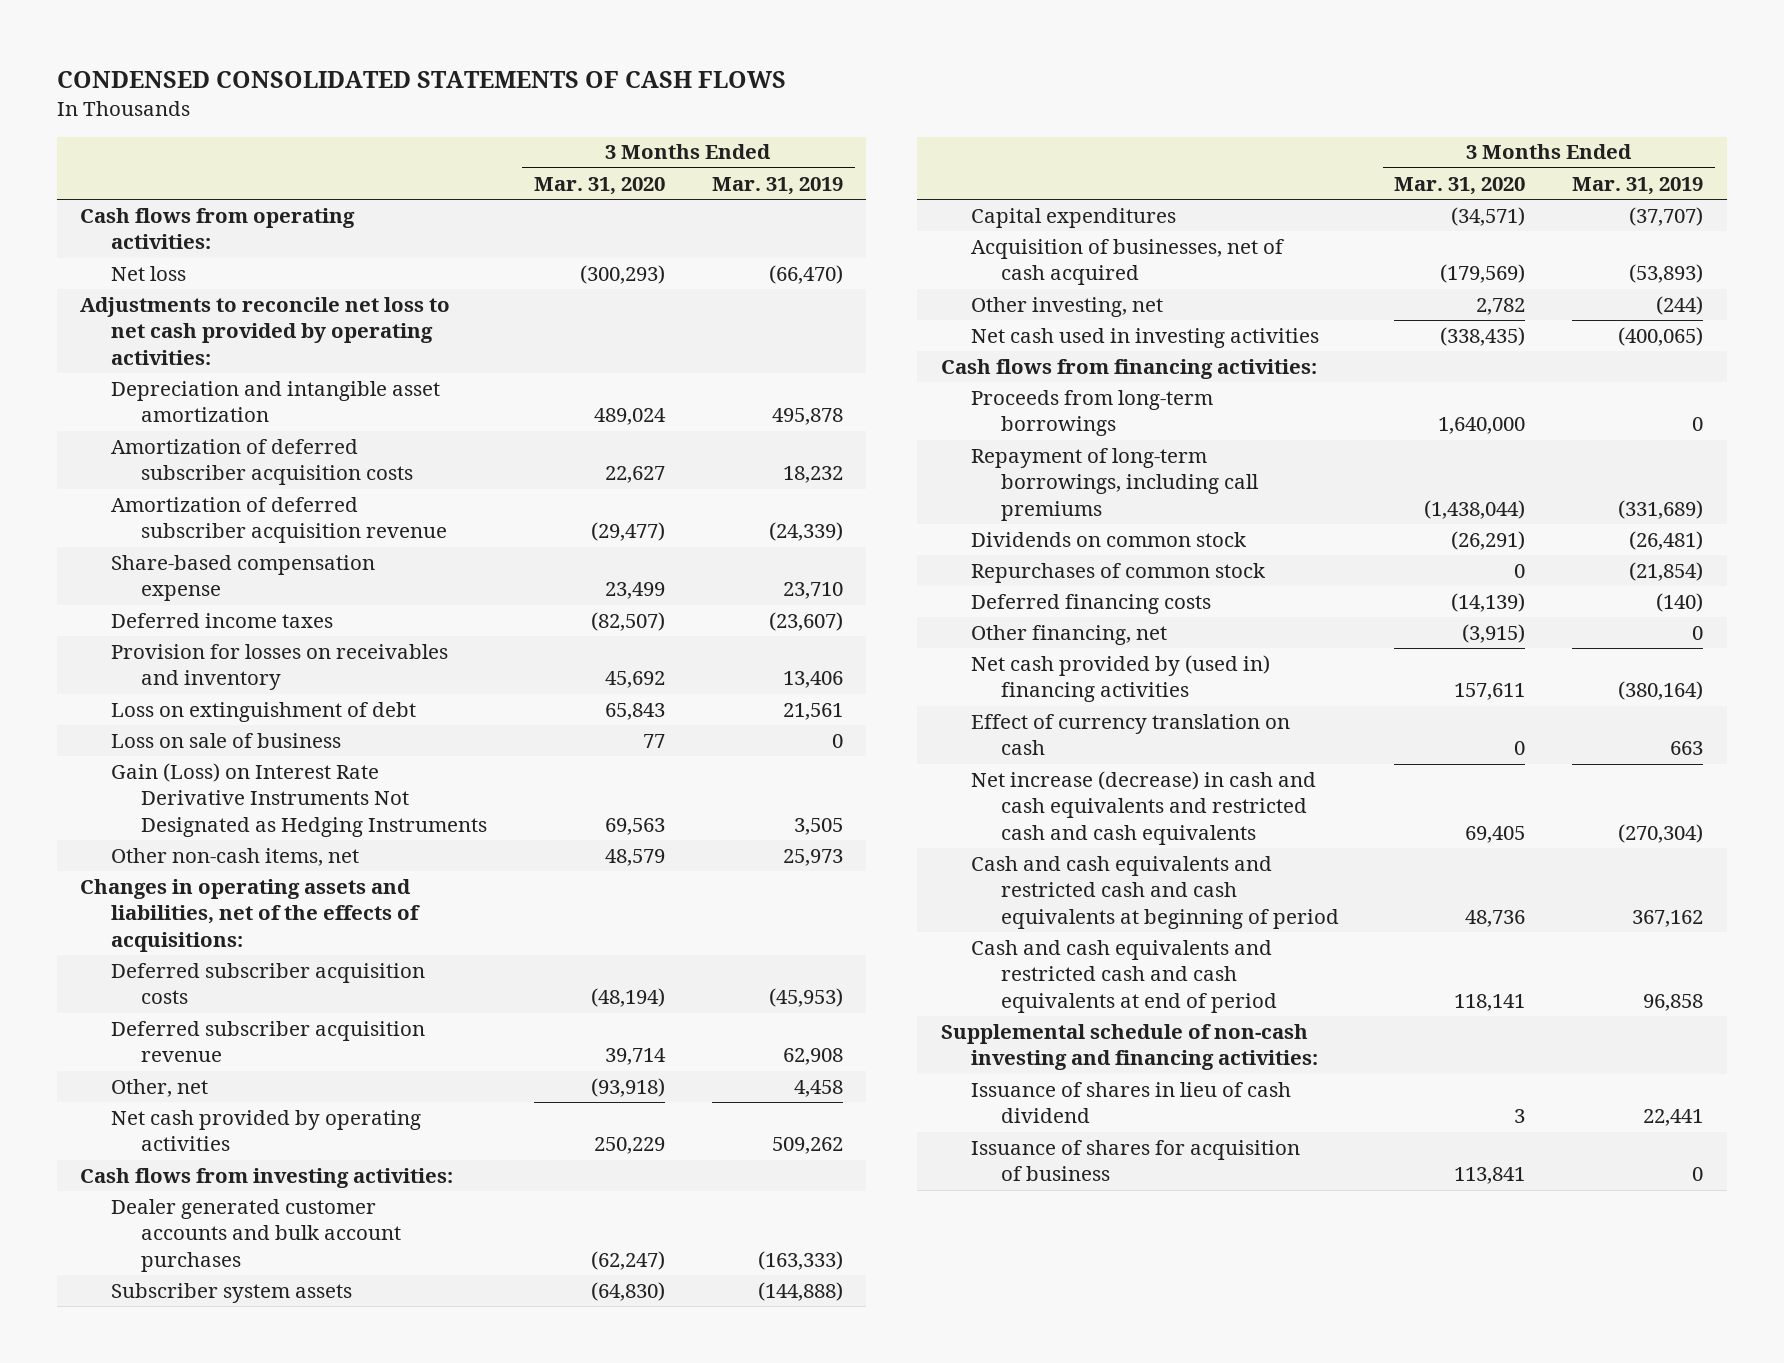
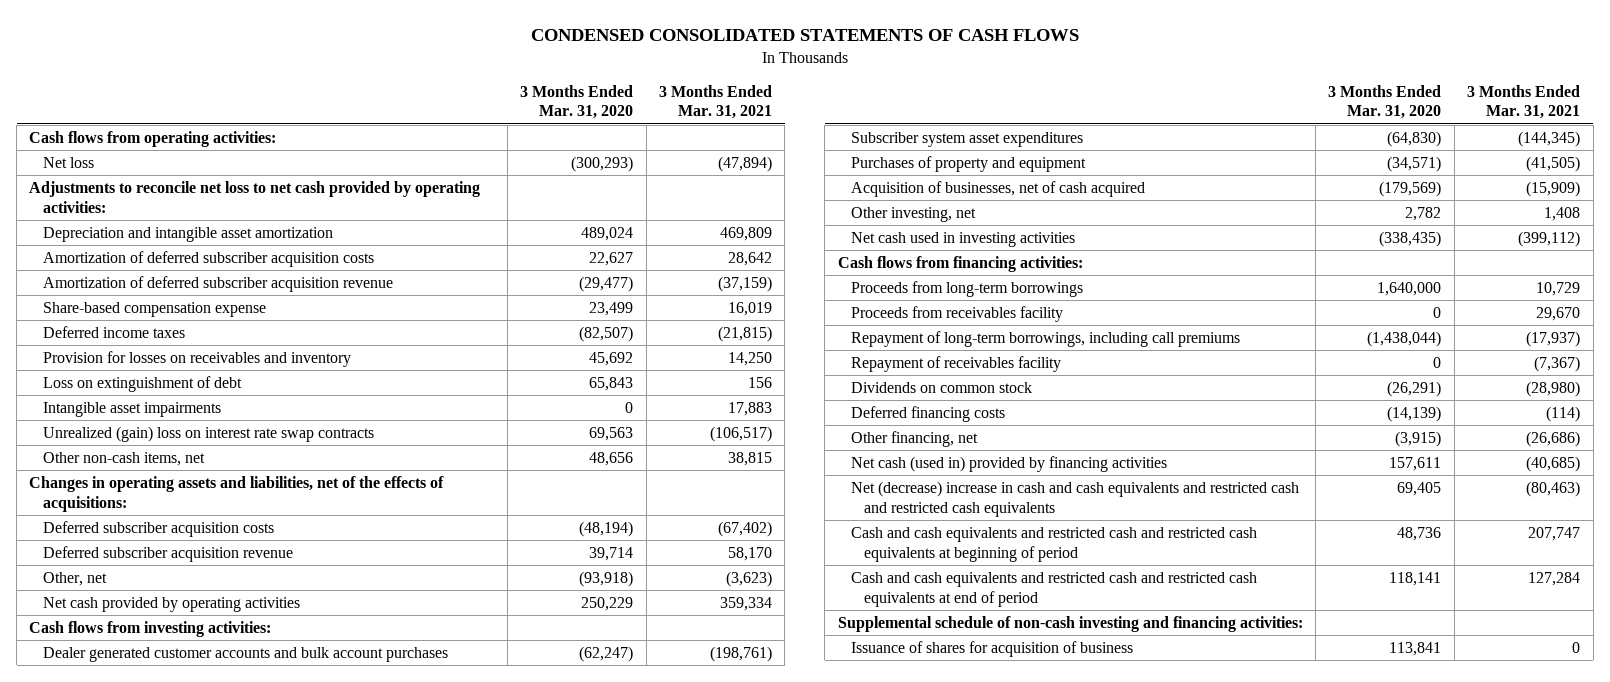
- | 3 Months Ended Mar. 31, 2020 | 3 Months Ended Mar. 31, 2019
+ | 3 Months Ended Mar. 31, 2020 | 3 Months Ended Mar. 31, 2021
- Loss on sale of business | 77 | 0
- Gain (Loss) on Interest Rate Derivative Instruments Not Designated as Hedging Instruments | 69,563 | 3,505
- Other non-cash items, net | 48,579 | 25,973
+ Intangible asset impairments | 0 | 17,883
+ Unrealized (gain) loss on interest rate swap contracts | 69,563 | (106,517)
+ Other non-cash items, net | 48,656 | 38,815
- Subscriber system assets | (64,830) | (144,888)
- Capital expenditures | (34,571) | (37,707)
+ Subscriber system asset expenditures | (64,830) | (144,345)
+ Purchases of property and equipment | (34,571) | (41,505)
+ Proceeds from receivables facility | 0 | 29,670
+ Repayment of receivables facility | 0 | (7,367)
- Repurchases of common stock | 0 | (21,854)
- Net cash provided by (used in) financing activities | 157,611 | (380,164)
- Effect of currency translation on cash | 0 | 663
- Net increase (decrease) in cash and cash equivalents and restricted cash and cash equivalents | 69,405 | (270,304)
- Cash and cash equivalents and restricted cash and cash equivalents at beginning of period | 48,736 | 367,162
- Cash and cash equivalents and restricted cash and cash equivalents at end of period | 118,141 | 96,858
+ Net cash (used in) provided by financing activities | 157,611 | (40,685)
+ Net (decrease) increase in cash and cash equivalents and restricted cash and restricted cash equivalents | 69,405 | (80,463)
+ Cash and cash equivalents and restricted cash and restricted cash equivalents at beginning of period | 48,736 | 207,747
+ Cash and cash equivalents and restricted cash and restricted cash equivalents at end of period | 118,141 | 127,284
- Issuance of shares in lieu of cash dividend | 3 | 22,441

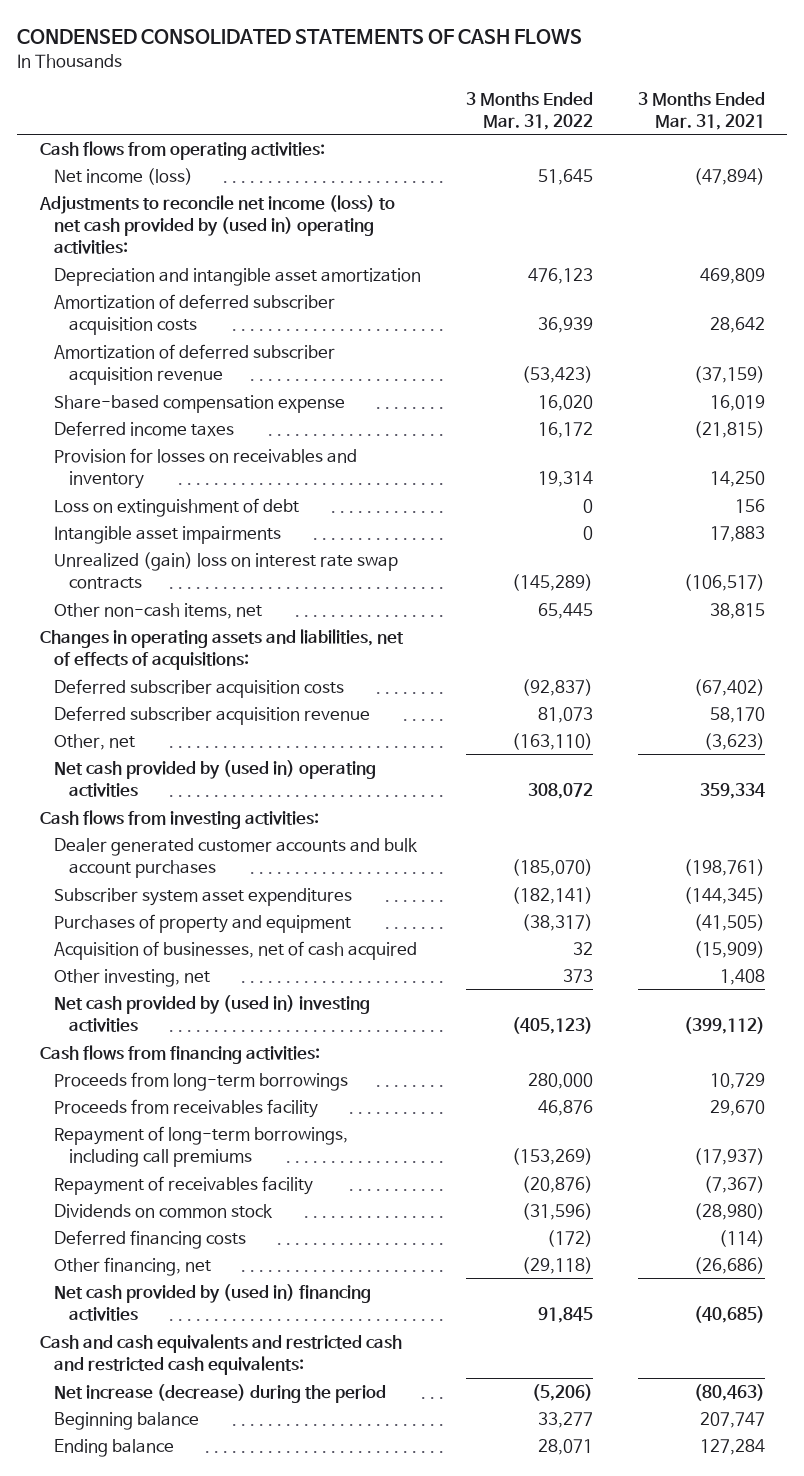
- | 3 Months Ended Mar. 31, 2020 | 3 Months Ended Mar. 31, 2021
+ | 3 Months Ended Mar. 31, 2022 | 3 Months Ended Mar. 31, 2021
- Net loss | (300,293) | (47,894)
- Adjustments to reconcile net loss to net cash provided by operating activities:
+ Net income (loss) | 51,645 | (47,894)
+ Adjustments to reconcile net income (loss) to net cash provided by (used in) operating activities:
- Changes in operating assets and liabilities, net of the effects of acquisitions:
+ Changes in operating assets and liabilities, net of effects of acquisitions:
- Net cash provided by operating activities | 250,229 | 359,334
+ Net cash provided by (used in) operating activities | 308,072 | 359,334
- Net cash used in investing activities | (338,435) | (399,112)
+ Net cash provided by (used in) investing activities | (405,123) | (399,112)
- Net cash (used in) provided by financing activities | 157,611 | (40,685)
- Net (decrease) increase in cash and cash equivalents and restricted cash and restricted cash equivalents | 69,405 | (80,463)
- Cash and cash equivalents and restricted cash and restricted cash equivalents at beginning of period | 48,736 | 207,747
- Cash and cash equivalents and restricted cash and restricted cash equivalents at end of period | 118,141 | 127,284
- Supplemental schedule of non-cash investing and financing activities:
- Issuance of shares for acquisition of business | 113,841 | 0
+ Net cash provided by (used in) financing activities | 91,845 | (40,685)
+ Cash and cash equivalents and restricted cash and restricted cash equivalents:
+ Net increase (decrease) during the period | (5,206) | (80,463)
+ Beginning balance | 33,277 | 207,747
+ Ending balance | 28,071 | 127,284

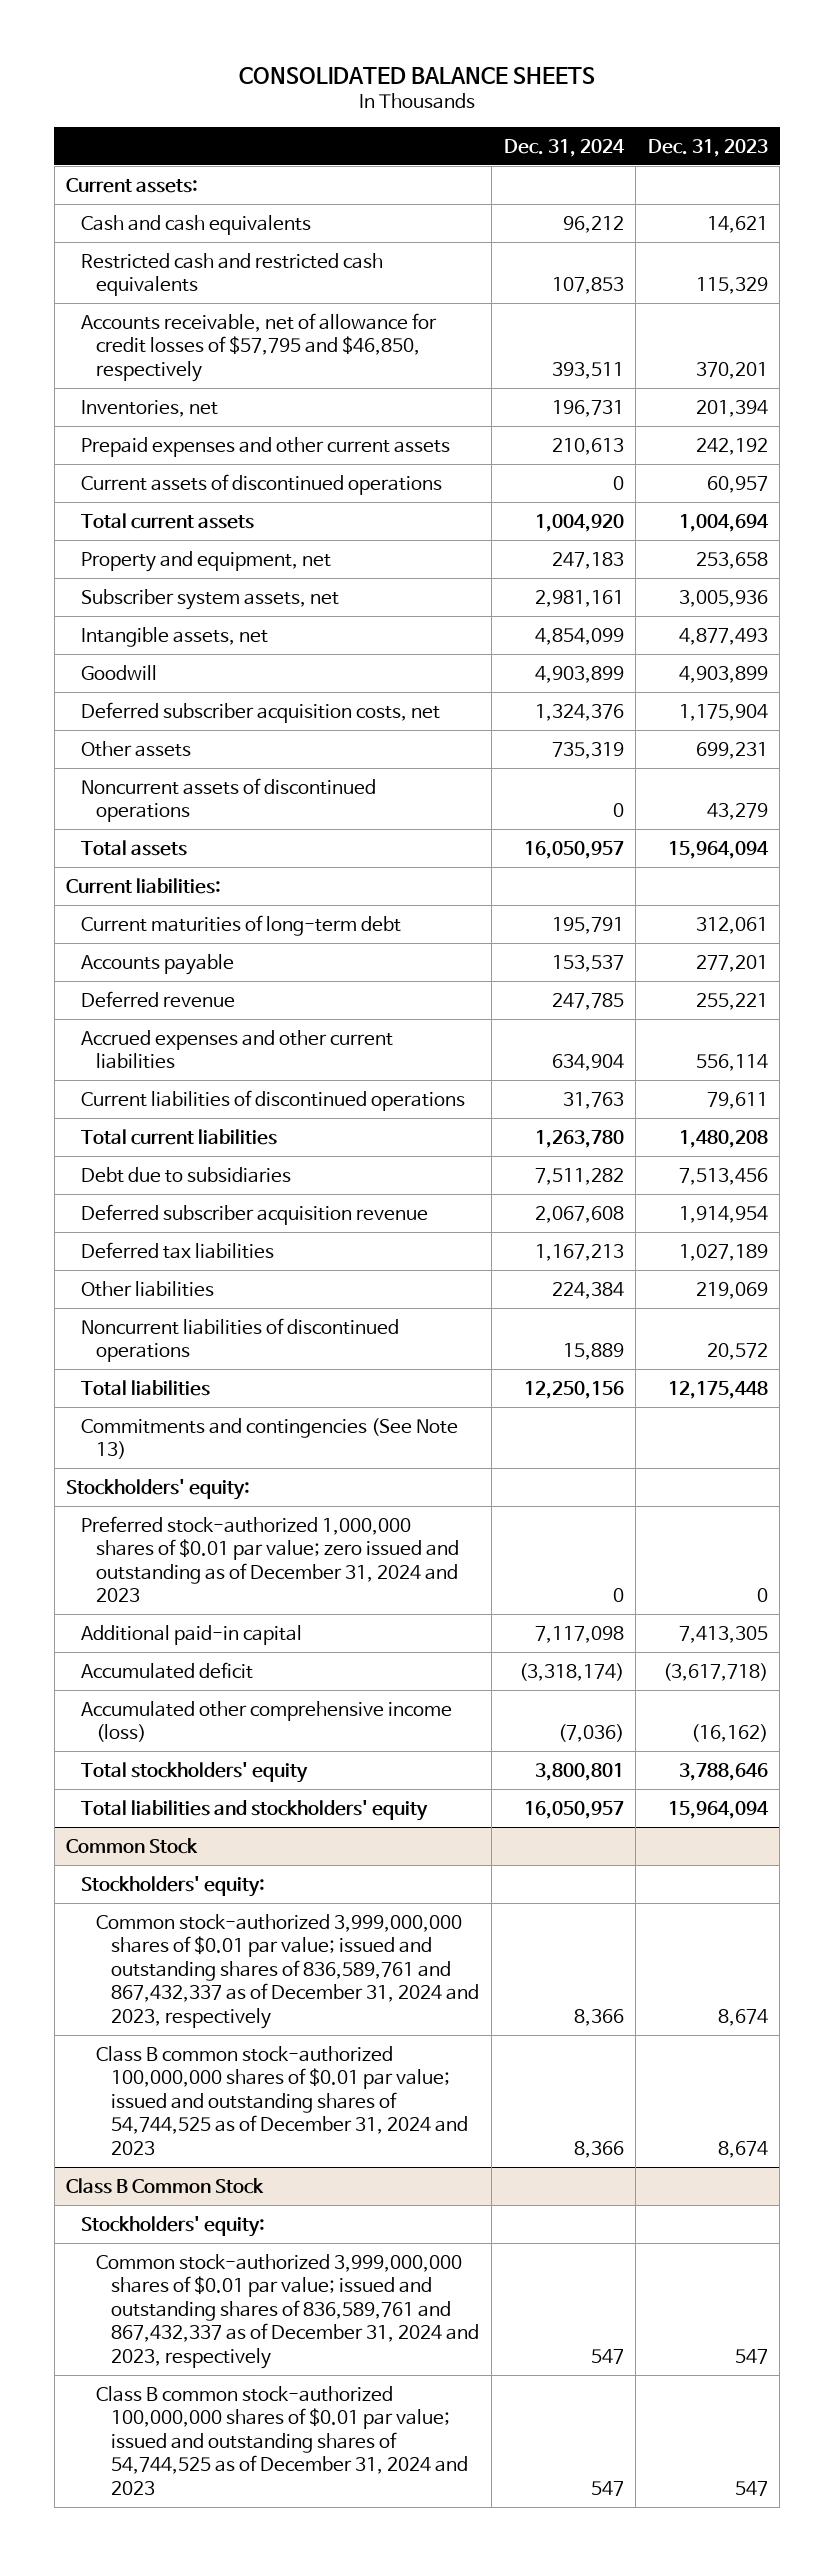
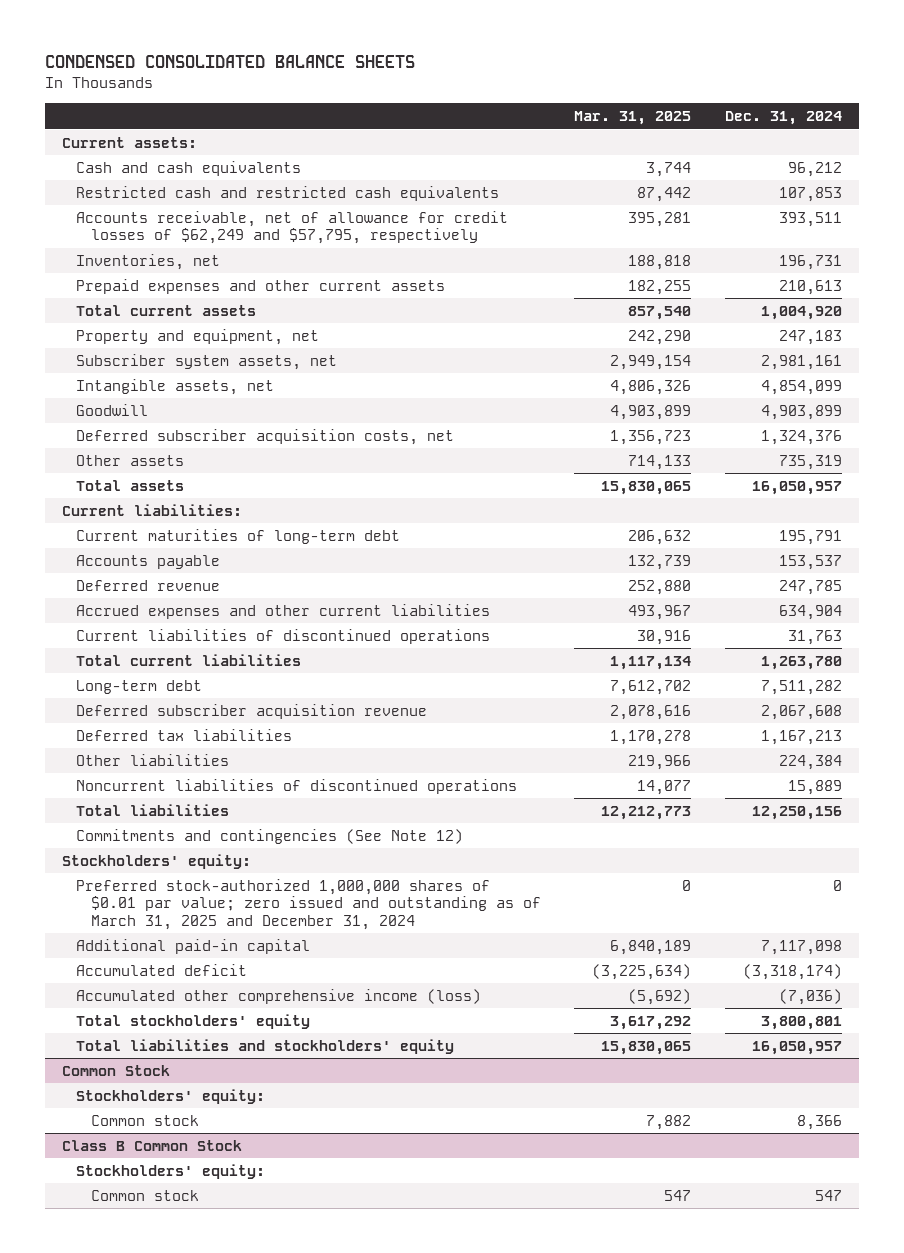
- CONSOLIDATED BALANCE SHEETS
+ CONDENSED CONSOLIDATED BALANCE SHEETS
- | Dec. 31, 2024 | Dec. 31, 2023
+ | Mar. 31, 2025 | Dec. 31, 2024
- Accounts receivable, net of allowance for credit losses of $57,795 and $46,850, respectively | 393,511 | 370,201
+ Accounts receivable, net of allowance for credit losses of $62,249 and $57,795, respectively | 395,281 | 393,511
- Current assets of discontinued operations | 0 | 60,957
- Noncurrent assets of discontinued operations | 0 | 43,279
- Debt due to subsidiaries | 7,511,282 | 7,513,456
+ Long-term debt | 7,612,702 | 7,511,282
- Commitments and contingencies (See Note 13)
+ Commitments and contingencies (See Note 12)
- Preferred stock-authorized 1,000,000 shares of $0.01 par value; zero issued and outstanding as of December 31, 2024 and 2023 | 0 | 0
+ Preferred stock-authorized 1,000,000 shares of $0.01 par value; zero issued and outstanding as of March 31, 2025 and December 31, 2024 | 0 | 0
@ Common Stock
- Common stock-authorized 3,999,000,000 shares of $0.01 par value; issued and outstanding shares of 836,589,761 and 867,432,337 as of December 31, 2024 and 2023, respectively | 8,366 | 8,674
- Class B common stock-authorized 100,000,000 shares of $0.01 par value; issued and outstanding shares of 54,744,525 as of December 31, 2024 and 2023 | 8,366 | 8,674
+ Common stock | 7,882 | 8,366
@ Class B Common Stock
- Common stock-authorized 3,999,000,000 shares of $0.01 par value; issued and outstanding shares of 836,589,761 and 867,432,337 as of December 31, 2024 and 2023, respectively | 547 | 547
- Class B common stock-authorized 100,000,000 shares of $0.01 par value; issued and outstanding shares of 54,744,525 as of December 31, 2024 and 2023 | 547 | 547
+ Common stock | 547 | 547

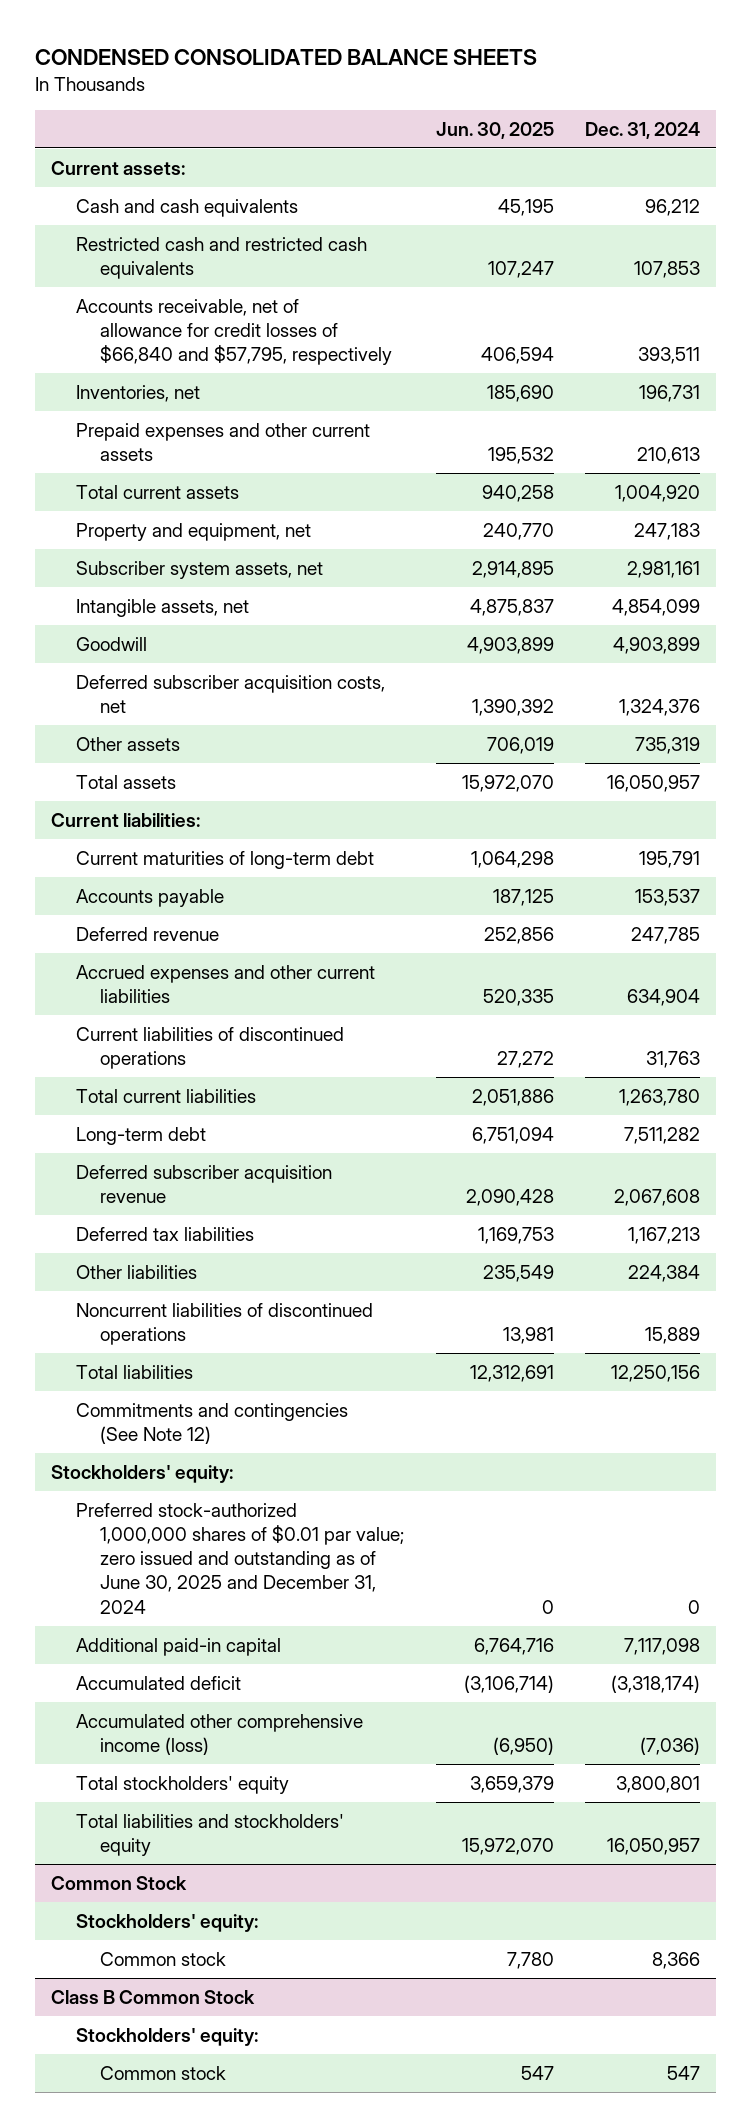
- | Mar. 31, 2025 | Dec. 31, 2024
+ | Jun. 30, 2025 | Dec. 31, 2024
- Accounts receivable, net of allowance for credit losses of $62,249 and $57,795, respectively | 395,281 | 393,511
+ Accounts receivable, net of allowance for credit losses of $66,840 and $57,795, respectively | 406,594 | 393,511
- Preferred stock-authorized 1,000,000 shares of $0.01 par value; zero issued and outstanding as of March 31, 2025 and December 31, 2024 | 0 | 0
+ Preferred stock-authorized 1,000,000 shares of $0.01 par value; zero issued and outstanding as of June 30, 2025 and December 31, 2024 | 0 | 0

